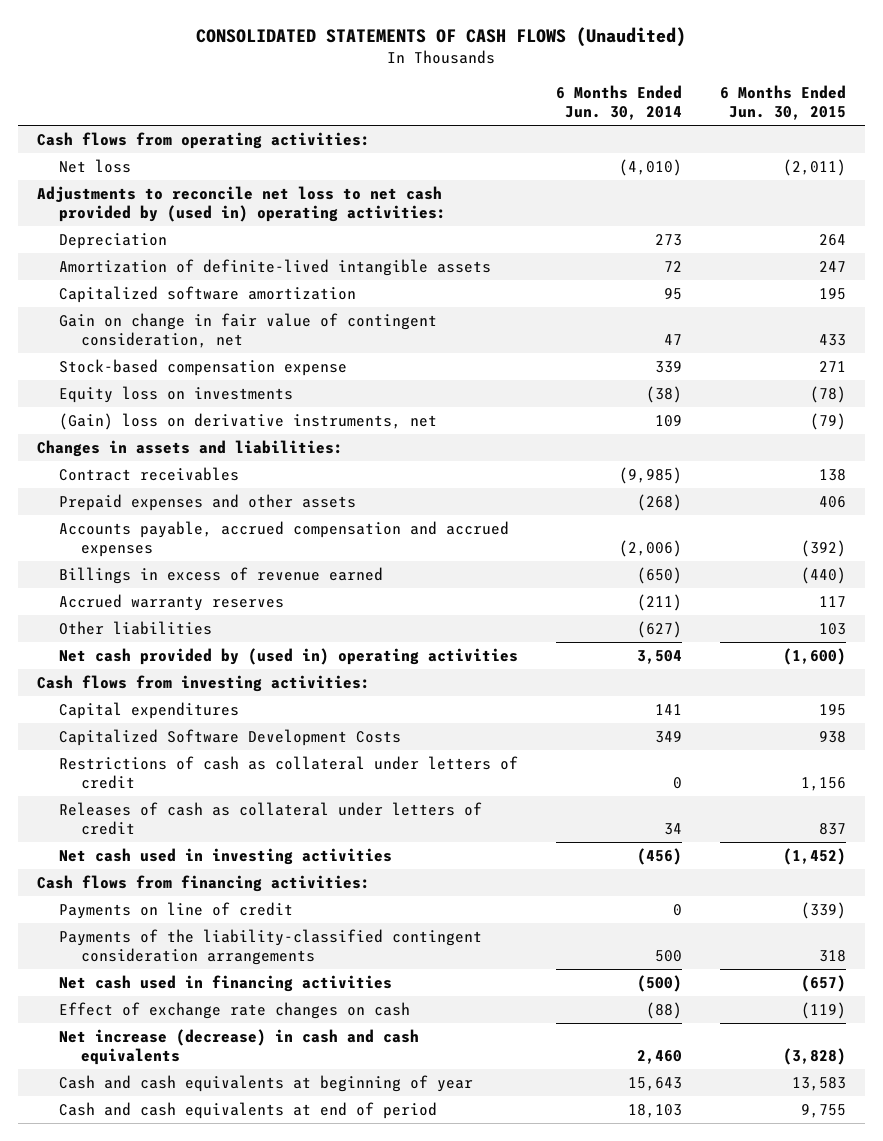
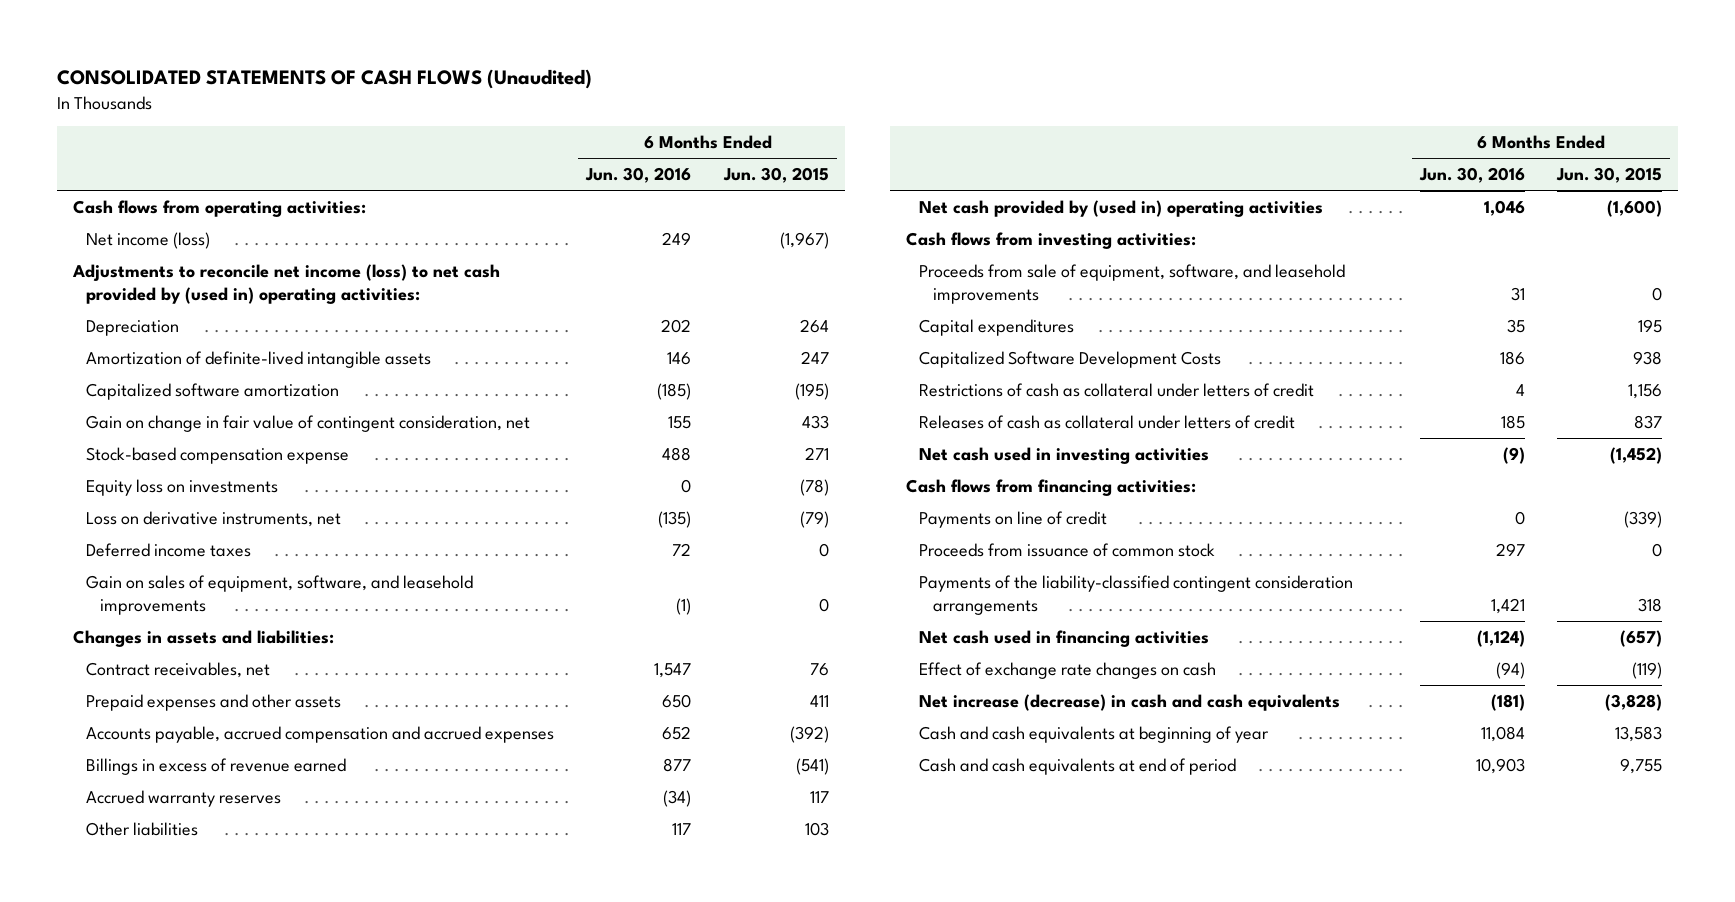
- | 6 Months Ended Jun. 30, 2014 | 6 Months Ended Jun. 30, 2015
+ | 6 Months Ended Jun. 30, 2016 | 6 Months Ended Jun. 30, 2015
- Net loss | (4,010) | (2,011)
- Adjustments to reconcile net loss to net cash provided by (used in) operating activities:
+ Net income (loss) | 249 | (1,967)
+ Adjustments to reconcile net income (loss) to net cash provided by (used in) operating activities:
- Capitalized software amortization | 95 | 195
+ Capitalized software amortization | (185) | (195)
- (Gain) loss on derivative instruments, net | 109 | (79)
+ Loss on derivative instruments, net | (135) | (79)
+ Deferred income taxes | 72 | 0
+ Gain on sales of equipment, software, and leasehold improvements | (1) | 0
- Contract receivables | (9,985) | 138
- Prepaid expenses and other assets | (268) | 406
+ Contract receivables, net | 1,547 | 76
+ Prepaid expenses and other assets | 650 | 411
- Billings in excess of revenue earned | (650) | (440)
+ Billings in excess of revenue earned | 877 | (541)
+ Proceeds from sale of equipment, software, and leasehold improvements | 31 | 0
+ Proceeds from issuance of common stock | 297 | 0

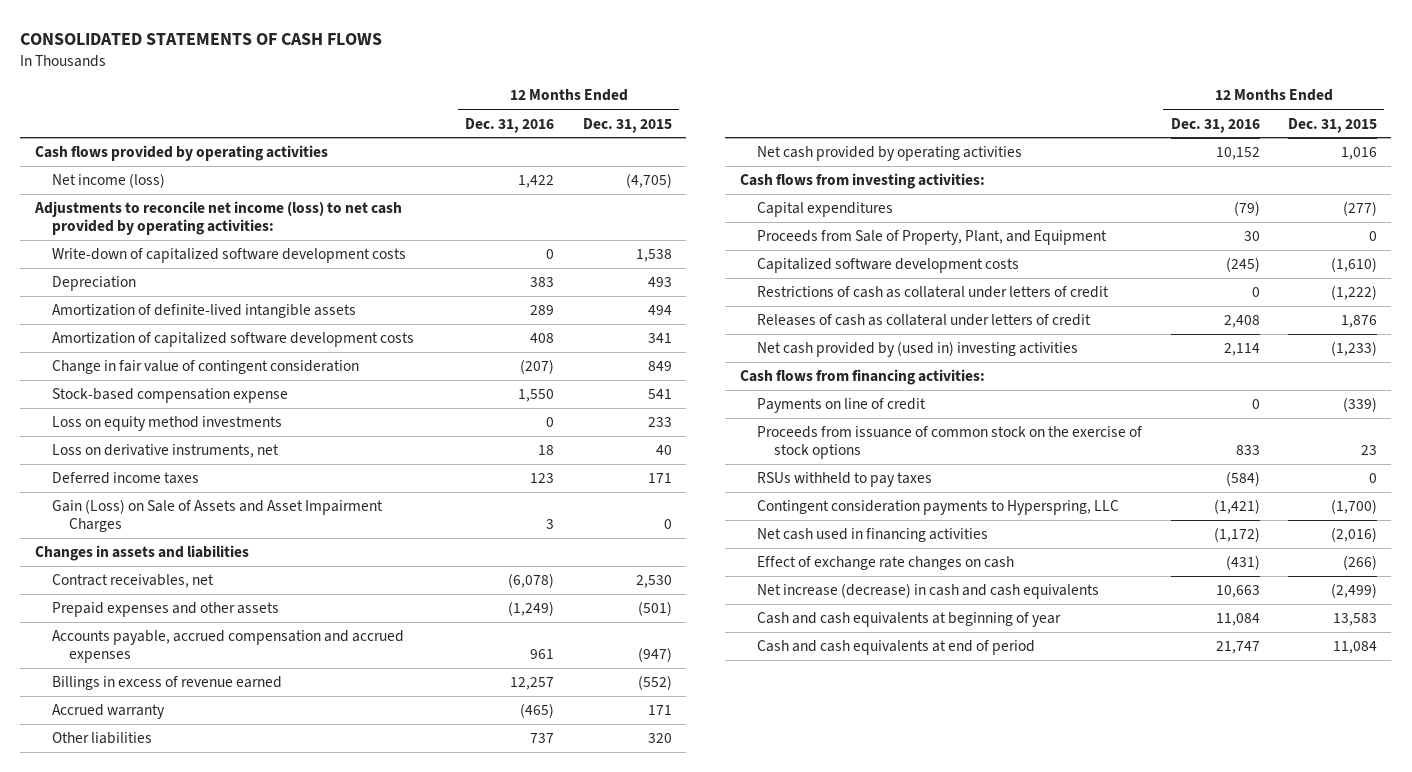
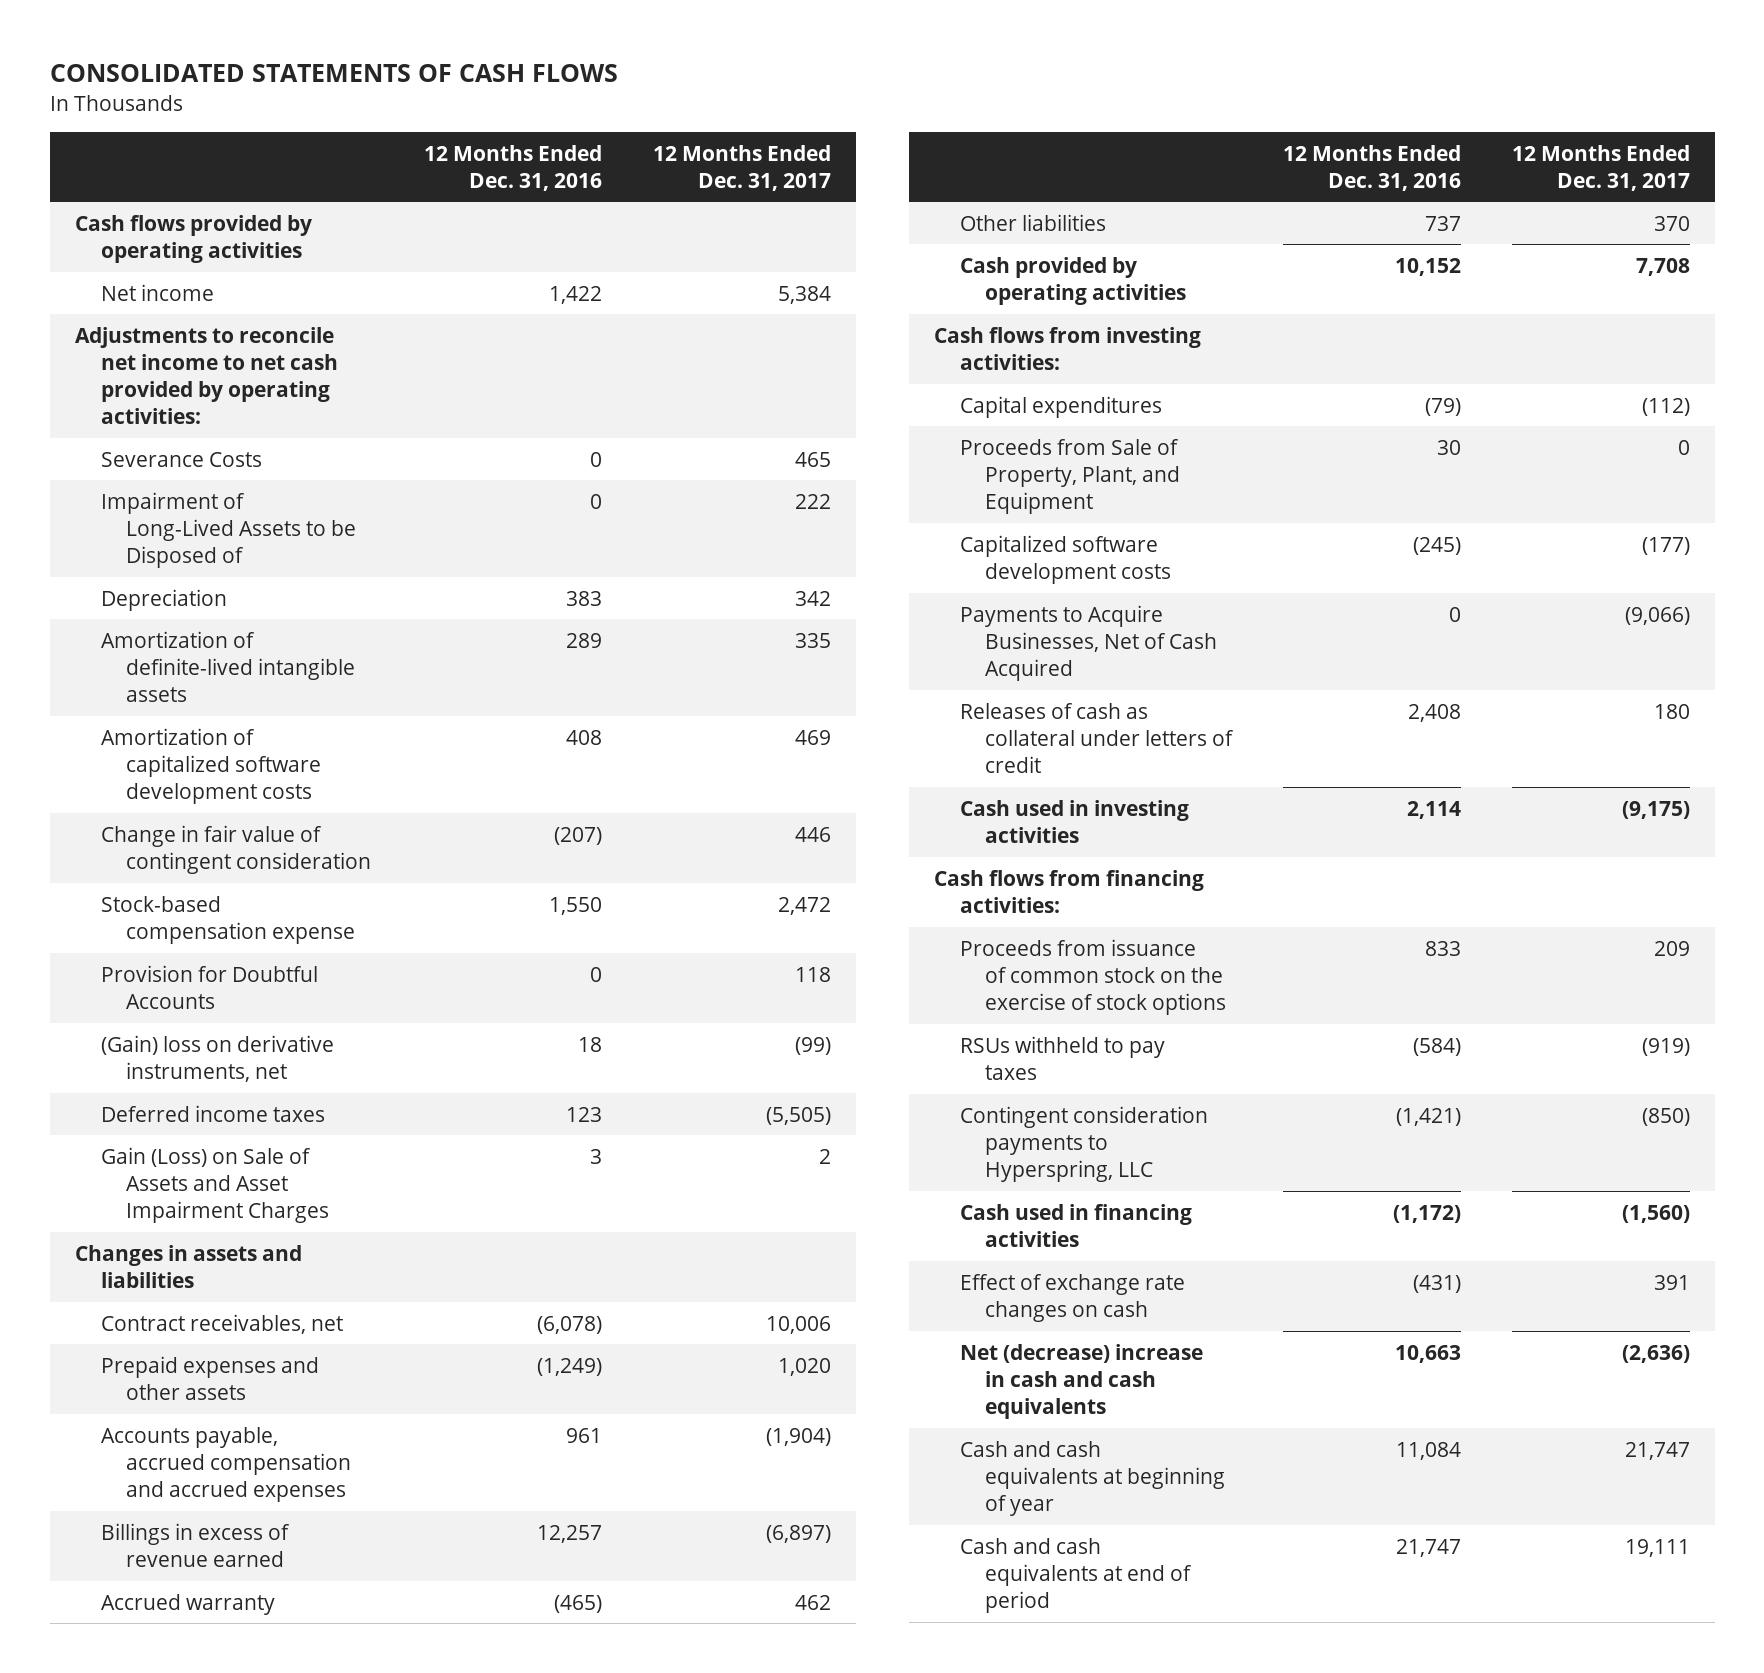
- | 12 Months Ended Dec. 31, 2016 | 12 Months Ended Dec. 31, 2015
+ | 12 Months Ended Dec. 31, 2016 | 12 Months Ended Dec. 31, 2017
- Net income (loss) | 1,422 | (4,705)
- Adjustments to reconcile net income (loss) to net cash provided by operating activities:
- Write-down of capitalized software development costs | 0 | 1,538
+ Net income | 1,422 | 5,384
+ Adjustments to reconcile net income to net cash provided by operating activities:
+ Severance Costs | 0 | 465
+ Impairment of Long-Lived Assets to be Disposed of | 0 | 222
- Loss on equity method investments | 0 | 233
- Loss on derivative instruments, net | 18 | 40
+ Provision for Doubtful Accounts | 0 | 118
+ (Gain) loss on derivative instruments, net | 18 | (99)
- Net cash provided by operating activities | 10,152 | 1,016
+ Cash provided by operating activities | 10,152 | 7,708
- Restrictions of cash as collateral under letters of credit | 0 | (1,222)
+ Payments to Acquire Businesses, Net of Cash Acquired | 0 | (9,066)
- Net cash provided by (used in) investing activities | 2,114 | (1,233)
+ Cash used in investing activities | 2,114 | (9,175)
- Payments on line of credit | 0 | (339)
- Net cash used in financing activities | (1,172) | (2,016)
+ Cash used in financing activities | (1,172) | (1,560)
- Net increase (decrease) in cash and cash equivalents | 10,663 | (2,499)
+ Net (decrease) increase in cash and cash equivalents | 10,663 | (2,636)

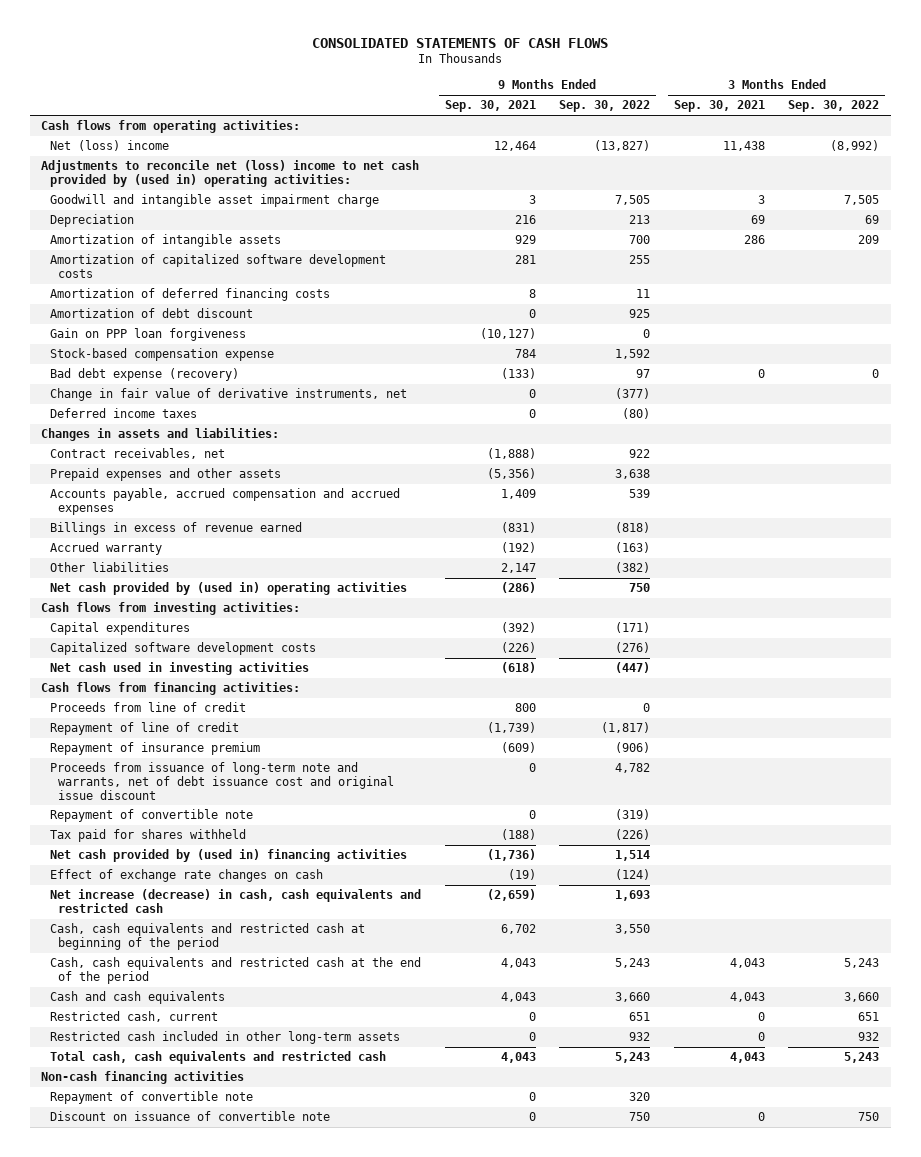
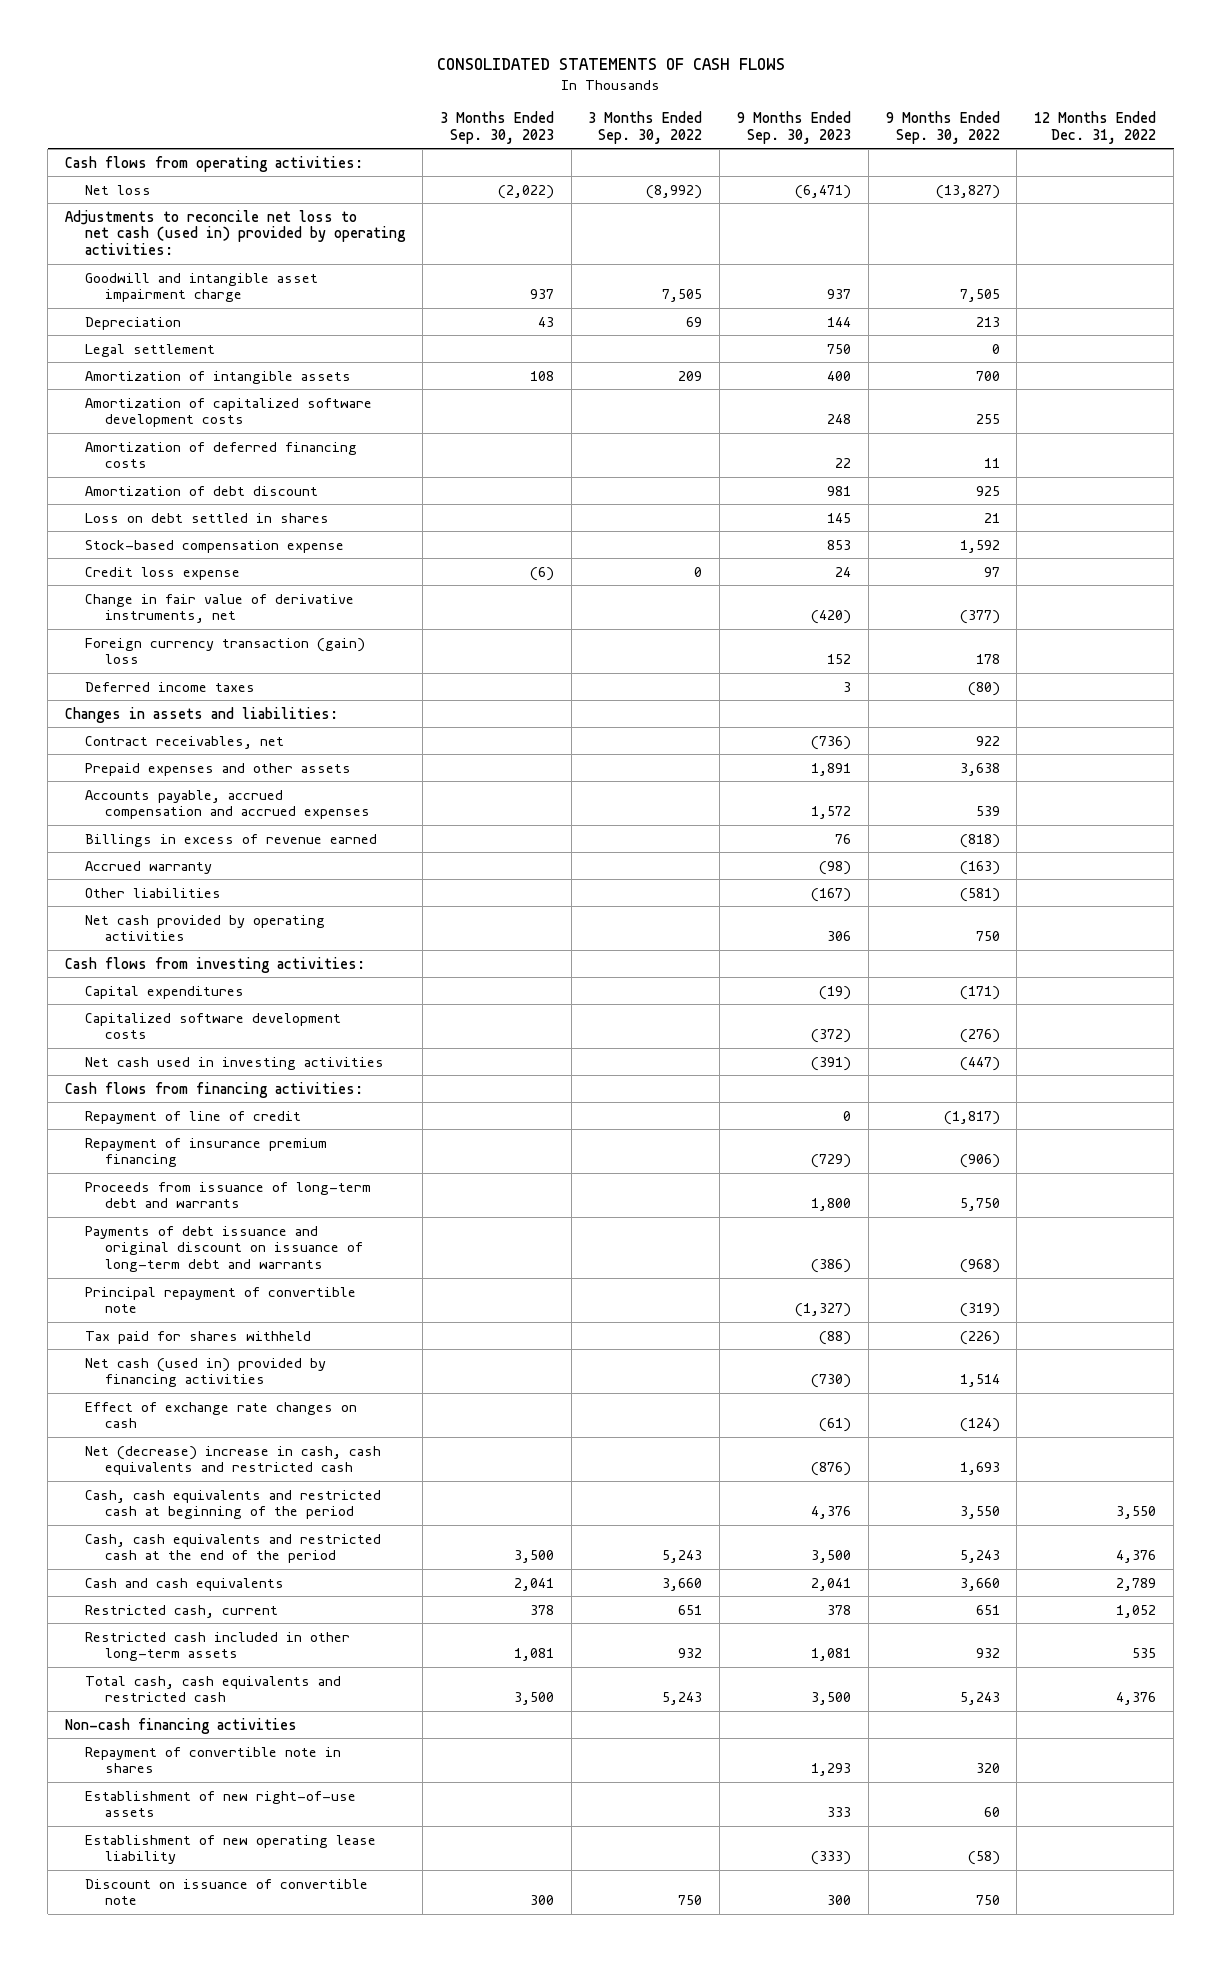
- | 9 Months Ended Sep. 30, 2021 | 9 Months Ended Sep. 30, 2022 | 3 Months Ended Sep. 30, 2021 | 3 Months Ended Sep. 30, 2022
+ | 3 Months Ended Sep. 30, 2023 | 3 Months Ended Sep. 30, 2022 | 9 Months Ended Sep. 30, 2023 | 9 Months Ended Sep. 30, 2022 | 12 Months Ended Dec. 31, 2022
- Net (loss) income | 12,464 | (13,827) | 11,438 | (8,992)
- Adjustments to reconcile net (loss) income to net cash provided by (used in) operating activities:
+ Net loss | (2,022) | (8,992) | (6,471) | (13,827) |
+ Adjustments to reconcile net loss to net cash (used in) provided by operating activities:
+ Legal settlement | | | 750 | 0 |
- Gain on PPP loan forgiveness | (10,127) | 0 | |
+ Loss on debt settled in shares | | | 145 | 21 |
- Bad debt expense (recovery) | (133) | 97 | 0 | 0
+ Credit loss expense | (6) | 0 | 24 | 97 |
+ Foreign currency transaction (gain) loss | | | 152 | 178 |
- Other liabilities | 2,147 | (382) | |
- Net cash provided by (used in) operating activities | (286) | 750 | |
+ Other liabilities | | | (167) | (581) |
+ Net cash provided by operating activities | | | 306 | 750 |
- Proceeds from line of credit | 800 | 0 | |
- Repayment of insurance premium | (609) | (906) | |
- Proceeds from issuance of long-term note and warrants, net of debt issuance cost and original issue discount | 0 | 4,782 | |
- Repayment of convertible note | 0 | (319) | |
+ Repayment of insurance premium financing | | | (729) | (906) |
+ Proceeds from issuance of long-term debt and warrants | | | 1,800 | 5,750 |
+ Payments of debt issuance and original discount on issuance of long-term debt and warrants | | | (386) | (968) |
+ Principal repayment of convertible note | | | (1,327) | (319) |
- Net cash provided by (used in) financing activities | (1,736) | 1,514 | |
+ Net cash (used in) provided by financing activities | | | (730) | 1,514 |
- Net increase (decrease) in cash, cash equivalents and restricted cash | (2,659) | 1,693 | |
+ Net (decrease) increase in cash, cash equivalents and restricted cash | | | (876) | 1,693 |
- Repayment of convertible note | 0 | 320 | |
+ Repayment of convertible note in shares | | | 1,293 | 320 |
+ Establishment of new right-of-use assets | | | 333 | 60 |
+ Establishment of new operating lease liability | | | (333) | (58) |

